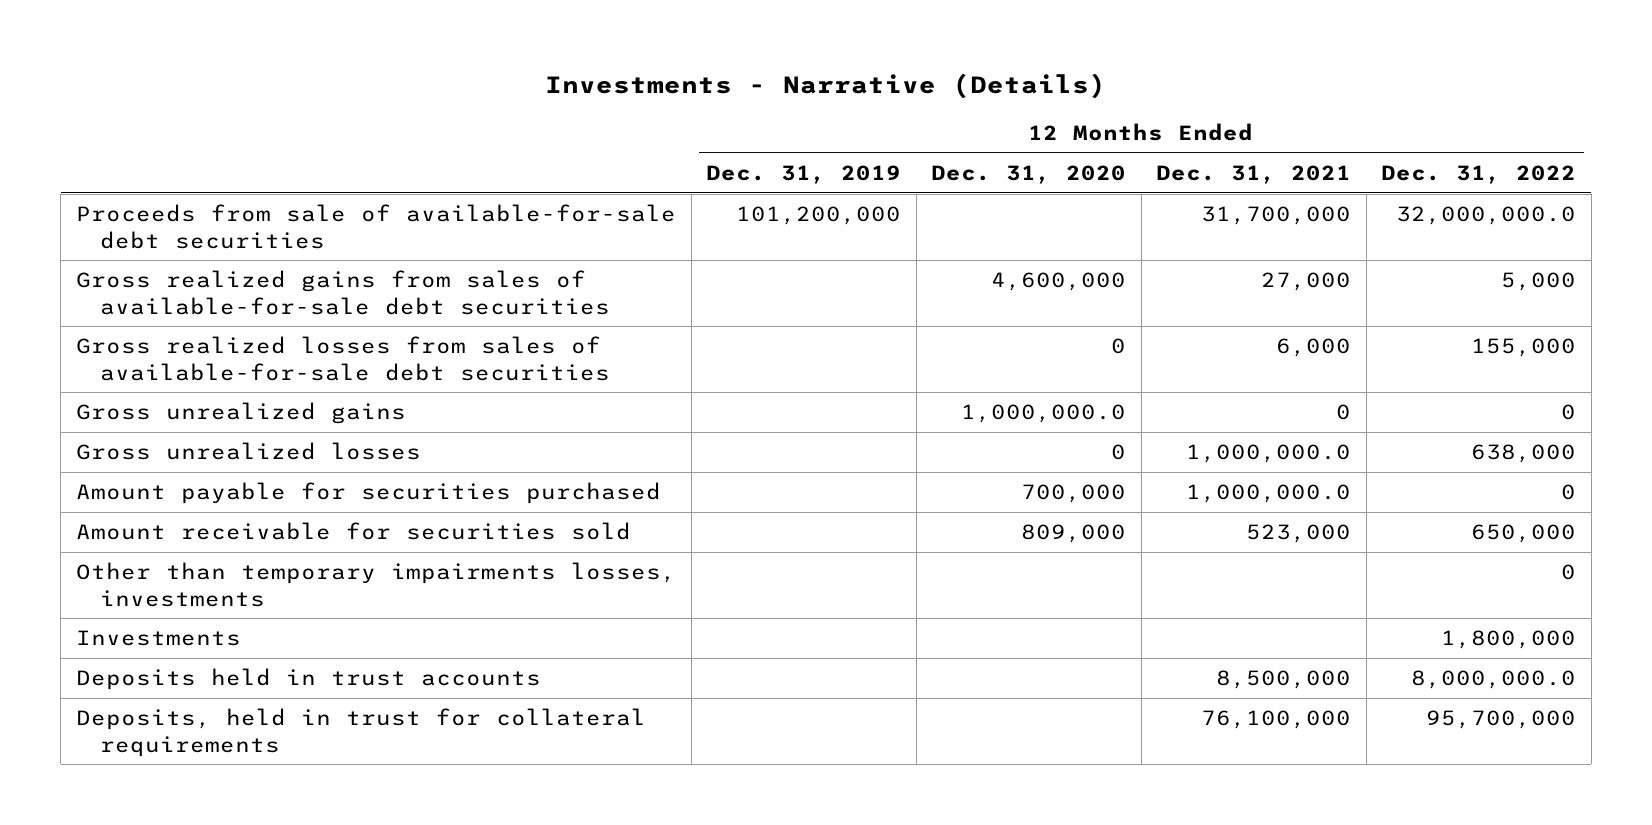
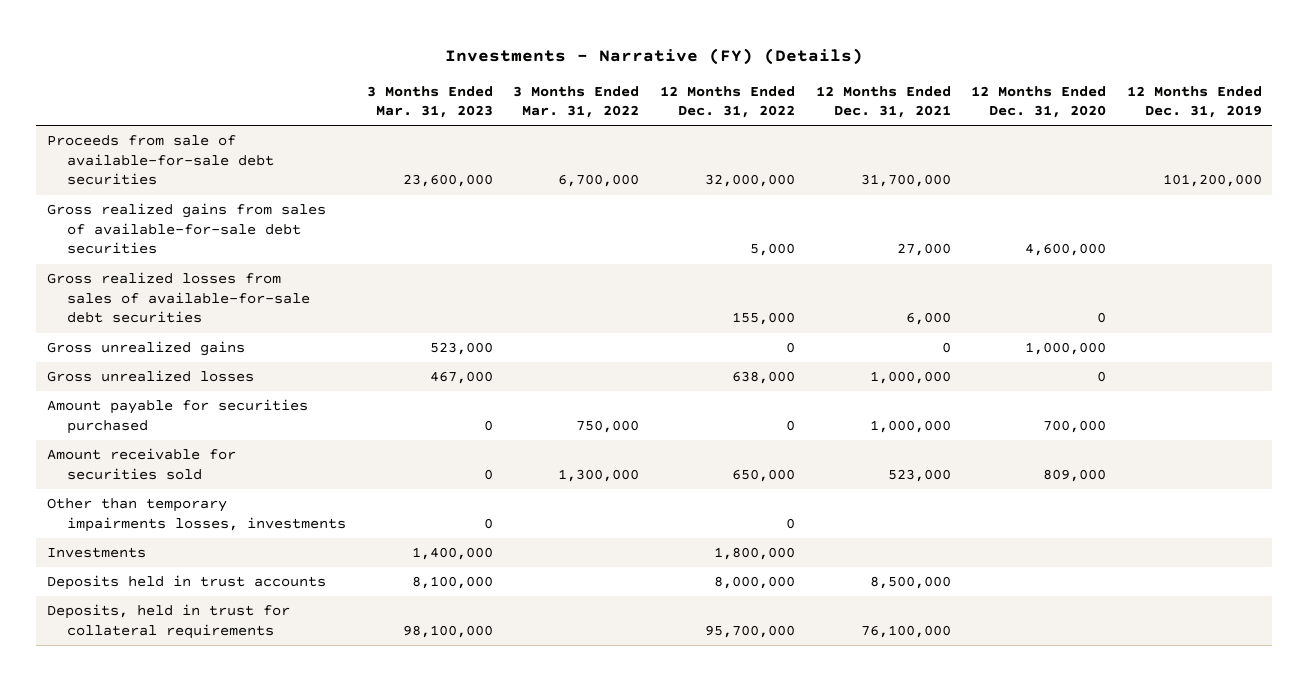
- Investments - Narrative (Details)
+ Investments - Narrative (FY) (Details)
- | 12 Months Ended Dec. 31, 2019 | 12 Months Ended Dec. 31, 2020 | 12 Months Ended Dec. 31, 2021 | 12 Months Ended Dec. 31, 2022
+ | 3 Months Ended Mar. 31, 2023 | 3 Months Ended Mar. 31, 2022 | 12 Months Ended Dec. 31, 2022 | 12 Months Ended Dec. 31, 2021 | 12 Months Ended Dec. 31, 2020 | 12 Months Ended Dec. 31, 2019
- Proceeds from sale of available-for-sale debt securities | 101,200,000 | | 31,700,000 | 32,000,000.0
+ Proceeds from sale of available-for-sale debt securities | 23,600,000 | 6,700,000 | 32,000,000 | 31,700,000 | | 101,200,000
- Gross unrealized gains | | 1,000,000.0 | 0 | 0
- Gross unrealized losses | | 0 | 1,000,000.0 | 638,000
- Amount payable for securities purchased | | 700,000 | 1,000,000.0 | 0
+ Gross unrealized gains | 523,000 | | 0 | 0 | 1,000,000 |
+ Gross unrealized losses | 467,000 | | 638,000 | 1,000,000 | 0 |
+ Amount payable for securities purchased | 0 | 750,000 | 0 | 1,000,000 | 700,000 |
- Deposits held in trust accounts | | | 8,500,000 | 8,000,000.0
+ Deposits held in trust accounts | 8,100,000 | | 8,000,000 | 8,500,000 | |

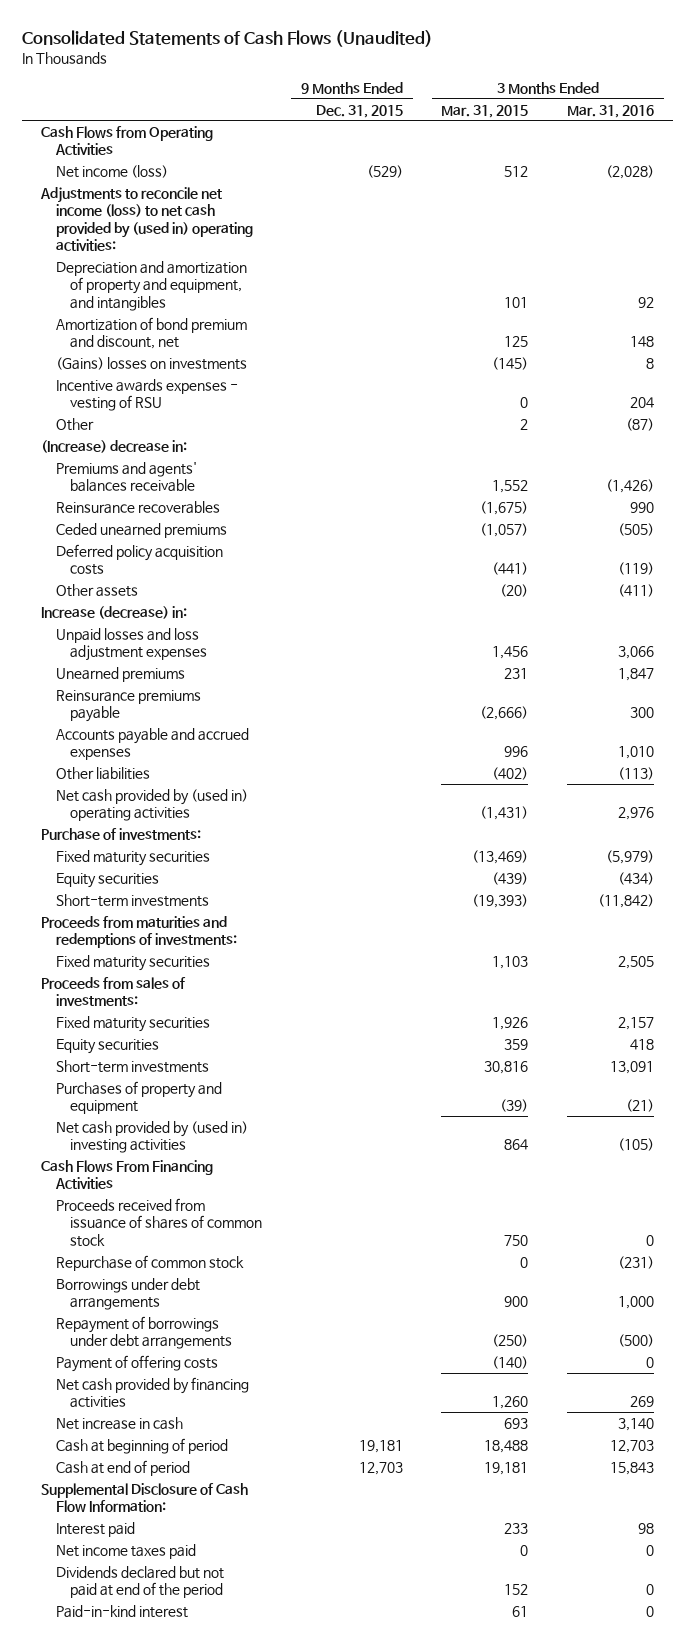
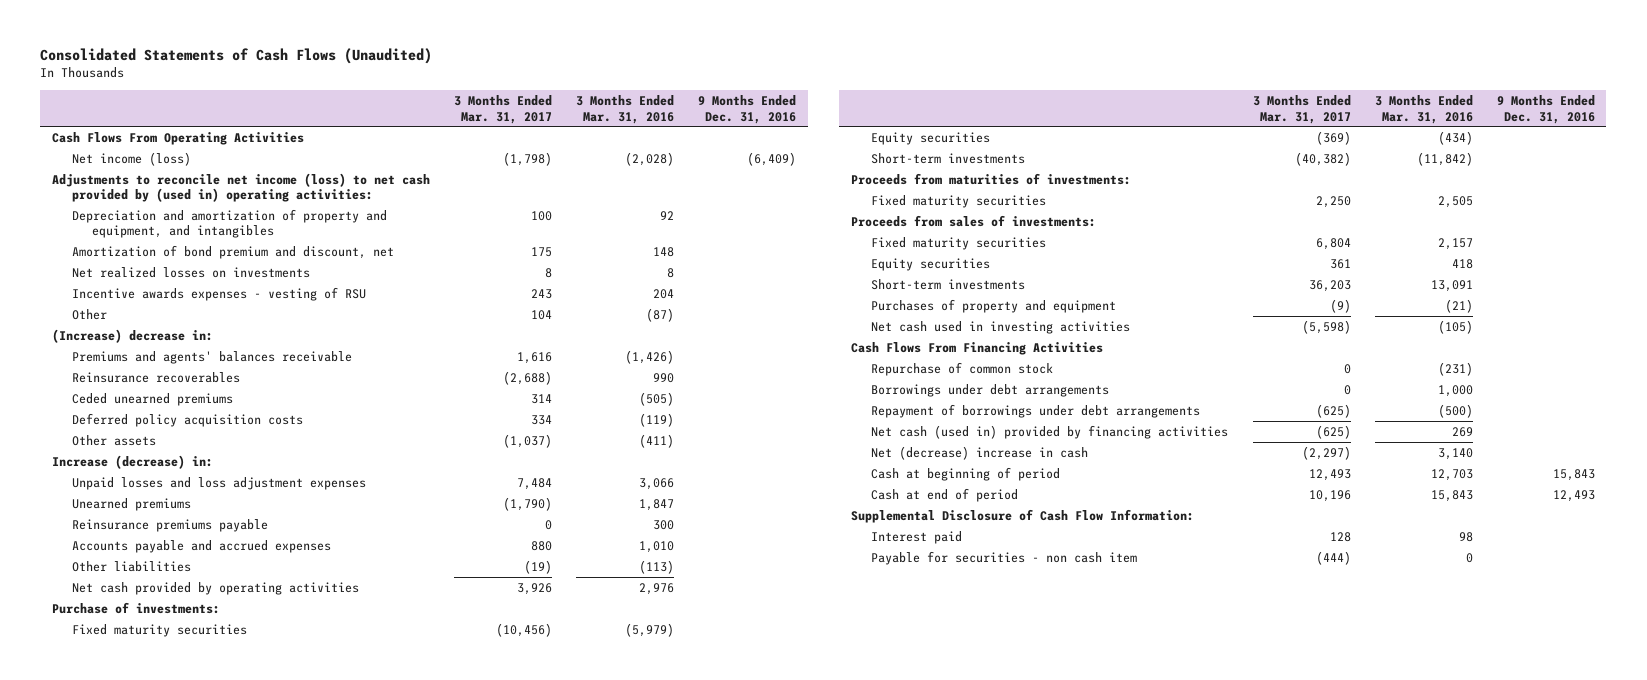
- | 9 Months Ended Dec. 31, 2015 | 3 Months Ended Mar. 31, 2015 | 3 Months Ended Mar. 31, 2016
+ | 3 Months Ended Mar. 31, 2017 | 3 Months Ended Mar. 31, 2016 | 9 Months Ended Dec. 31, 2016
- Cash Flows from Operating Activities
+ Cash Flows From Operating Activities
- (Gains) losses on investments | | (145) | 8
+ Net realized losses on investments | 8 | 8 |
- Net cash provided by (used in) operating activities | | (1,431) | 2,976
+ Net cash provided by operating activities | 3,926 | 2,976 |
- Proceeds from maturities and redemptions of investments:
+ Proceeds from maturities of investments:
- Net cash provided by (used in) investing activities | | 864 | (105)
+ Net cash used in investing activities | (5,598) | (105) |
- Proceeds received from issuance of shares of common stock | | 750 | 0
- Payment of offering costs | | (140) | 0
- Net cash provided by financing activities | | 1,260 | 269
- Net increase in cash | | 693 | 3,140
+ Net cash (used in) provided by financing activities | (625) | 269 |
+ Net (decrease) increase in cash | (2,297) | 3,140 |
- Net income taxes paid | | 0 | 0
- Dividends declared but not paid at end of the period | | 152 | 0
- Paid-in-kind interest | | 61 | 0
+ Payable for securities - non cash item | (444) | 0 |

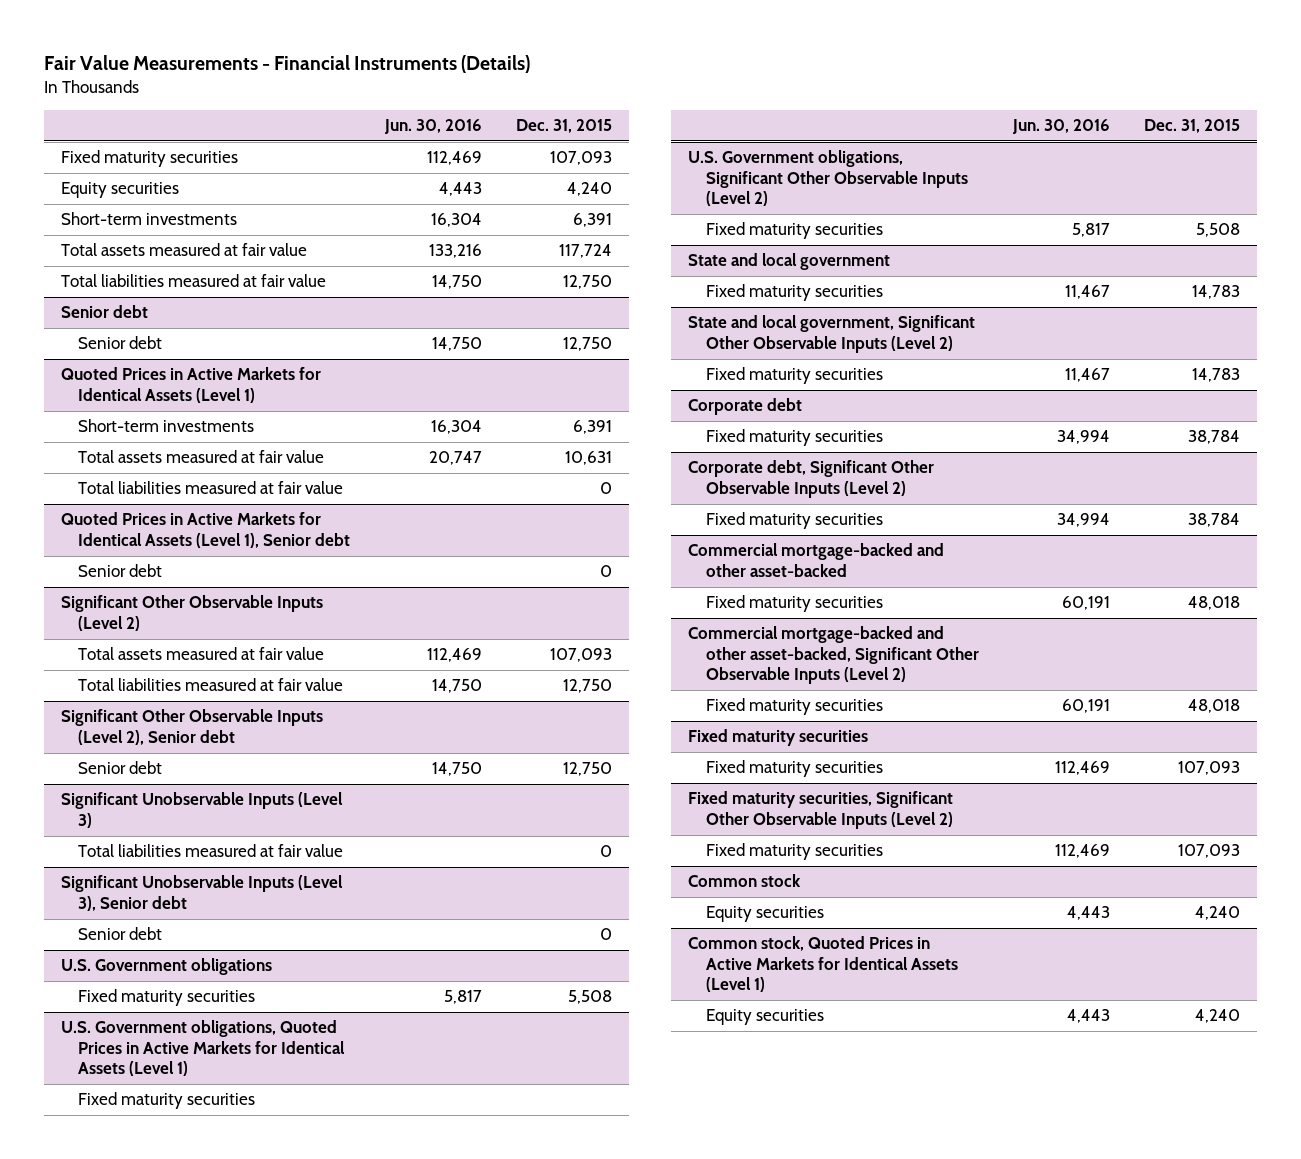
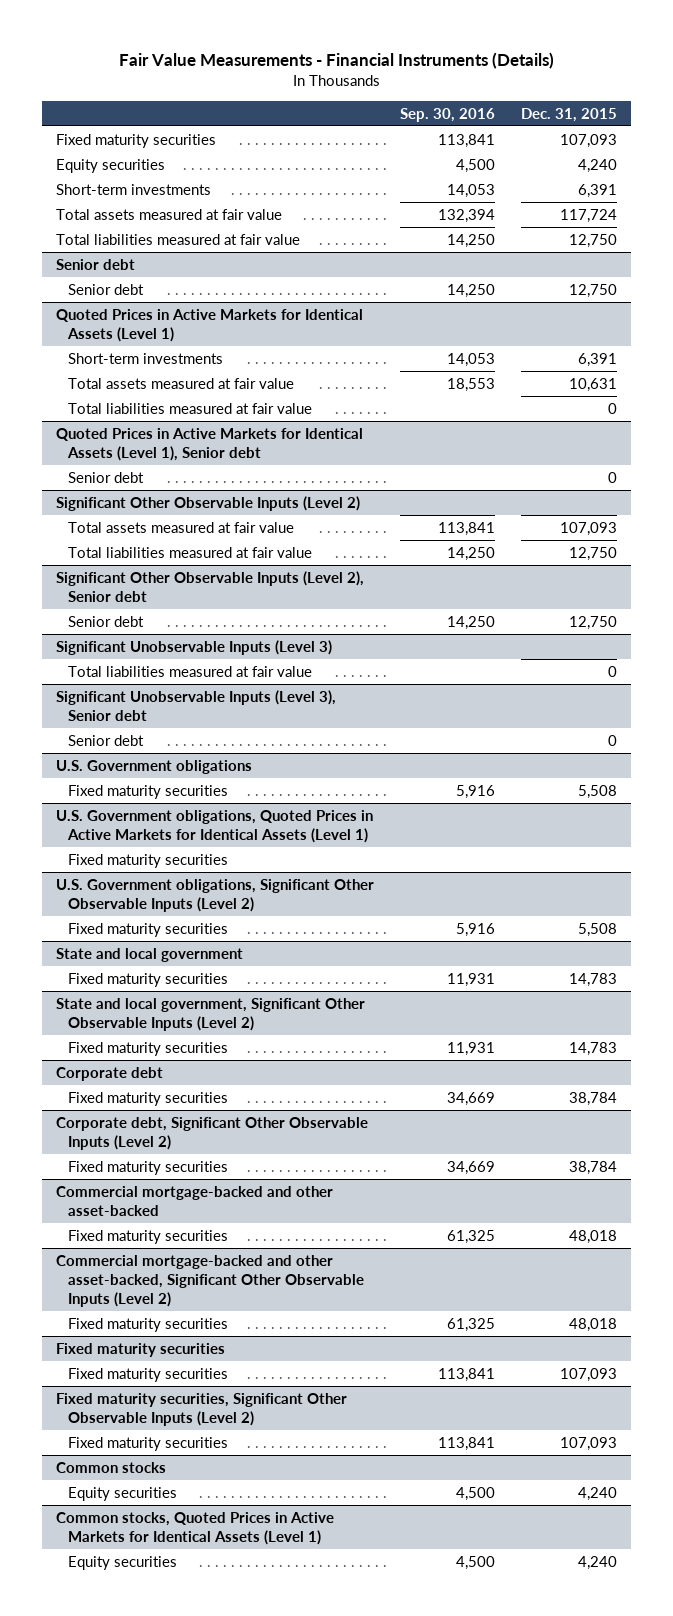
- | Jun. 30, 2016 | Dec. 31, 2015
+ | Sep. 30, 2016 | Dec. 31, 2015
- Common stock
+ Common stocks
- Common stock, Quoted Prices in Active Markets for Identical Assets (Level 1)
+ Common stocks, Quoted Prices in Active Markets for Identical Assets (Level 1)

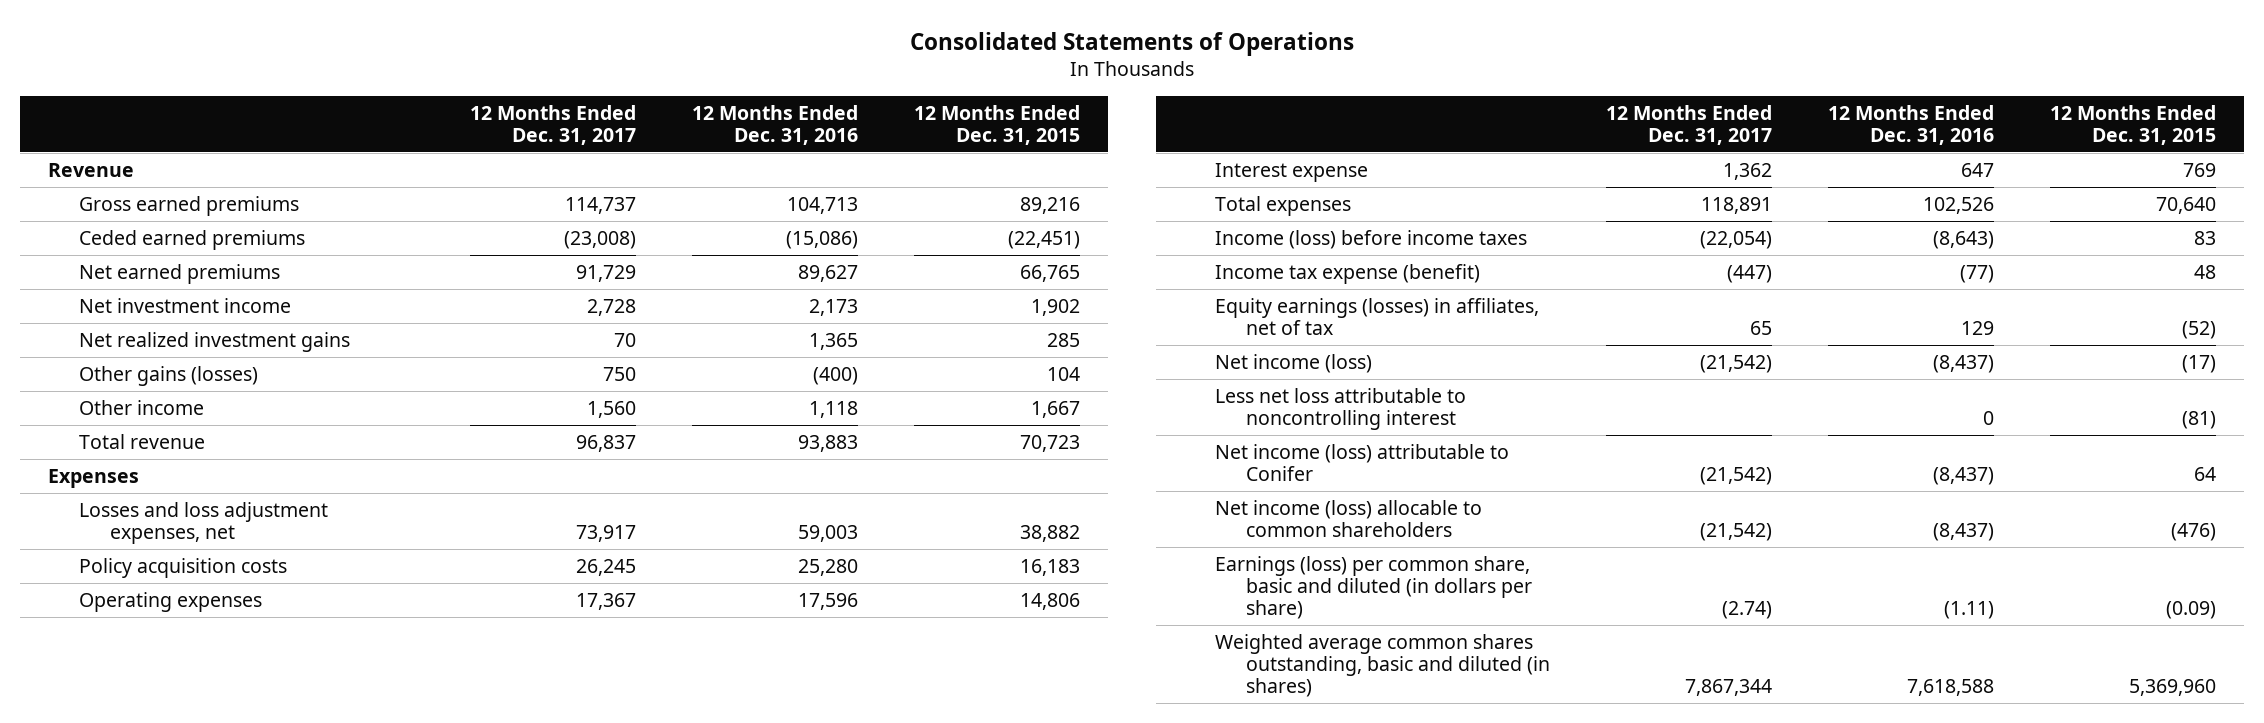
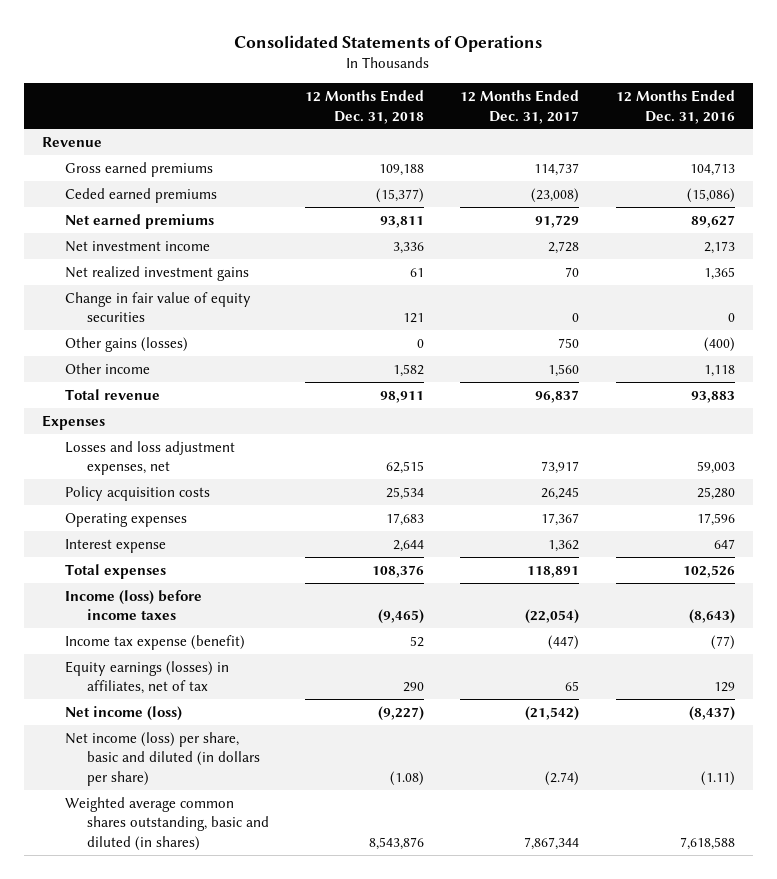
- | 12 Months Ended Dec. 31, 2017 | 12 Months Ended Dec. 31, 2016 | 12 Months Ended Dec. 31, 2015
+ | 12 Months Ended Dec. 31, 2018 | 12 Months Ended Dec. 31, 2017 | 12 Months Ended Dec. 31, 2016
+ Change in fair value of equity securities | 121 | 0 | 0
- Less net loss attributable to noncontrolling interest | | 0 | (81)
- Net income (loss) attributable to Conifer | (21,542) | (8,437) | 64
- Net income (loss) allocable to common shareholders | (21,542) | (8,437) | (476)
- Earnings (loss) per common share, basic and diluted (in dollars per share) | (2.74) | (1.11) | (0.09)
+ Net income (loss) per share, basic and diluted (in dollars per share) | (1.08) | (2.74) | (1.11)

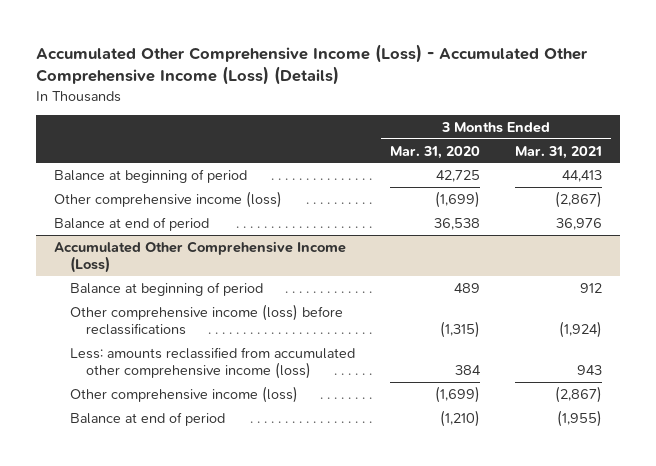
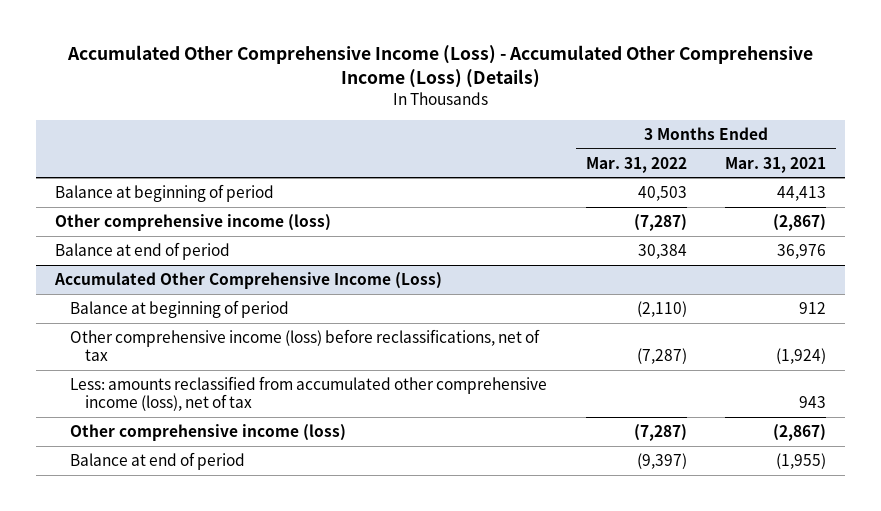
- | 3 Months Ended Mar. 31, 2020 | 3 Months Ended Mar. 31, 2021
+ | 3 Months Ended Mar. 31, 2022 | 3 Months Ended Mar. 31, 2021
@ Accumulated Other Comprehensive Income (Loss)
- Other comprehensive income (loss) before reclassifications | (1,315) | (1,924)
- Less: amounts reclassified from accumulated other comprehensive income (loss) | 384 | 943
+ Other comprehensive income (loss) before reclassifications, net of tax | (7,287) | (1,924)
+ Less: amounts reclassified from accumulated other comprehensive income (loss), net of tax | | 943

